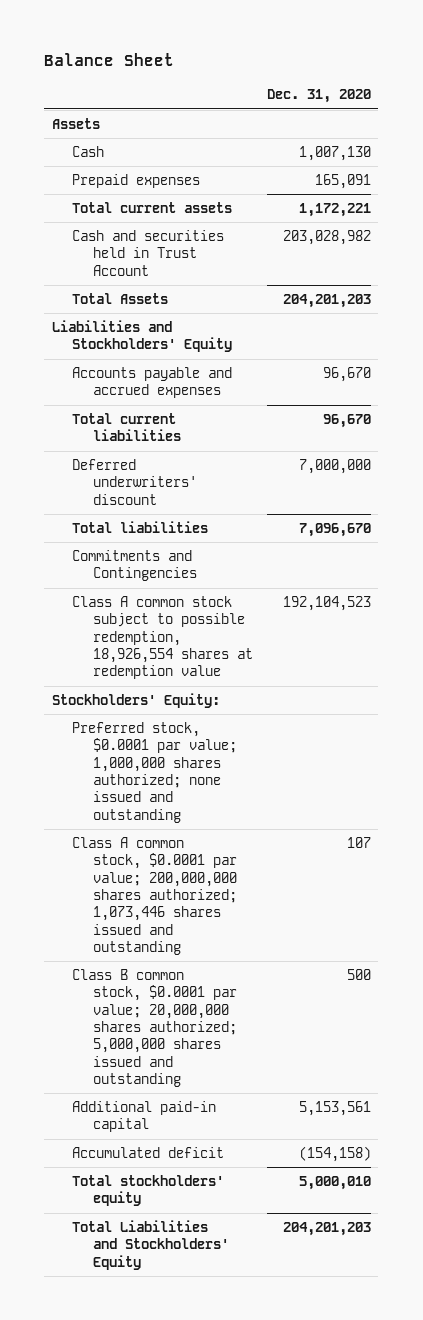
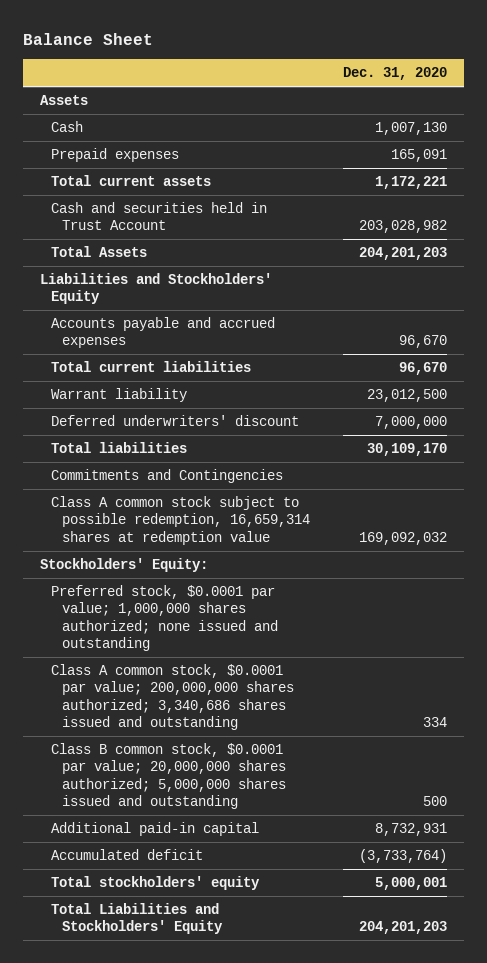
+ Warrant liability | 23,012,500
- Total liabilities | 7,096,670
+ Total liabilities | 30,109,170
- Class A common stock subject to possible redemption, 18,926,554 shares at redemption value | 192,104,523
+ Class A common stock subject to possible redemption, 16,659,314 shares at redemption value | 169,092,032
- Class A common stock, $0.0001 par value; 200,000,000 shares authorized; 1,073,446 shares issued and outstanding | 107
+ Class A common stock, $0.0001 par value; 200,000,000 shares authorized; 3,340,686 shares issued and outstanding | 334
- Additional paid-in capital | 5,153,561
- Accumulated deficit | (154,158)
- Total stockholders' equity | 5,000,010
+ Additional paid-in capital | 8,732,931
+ Accumulated deficit | (3,733,764)
+ Total stockholders' equity | 5,000,001

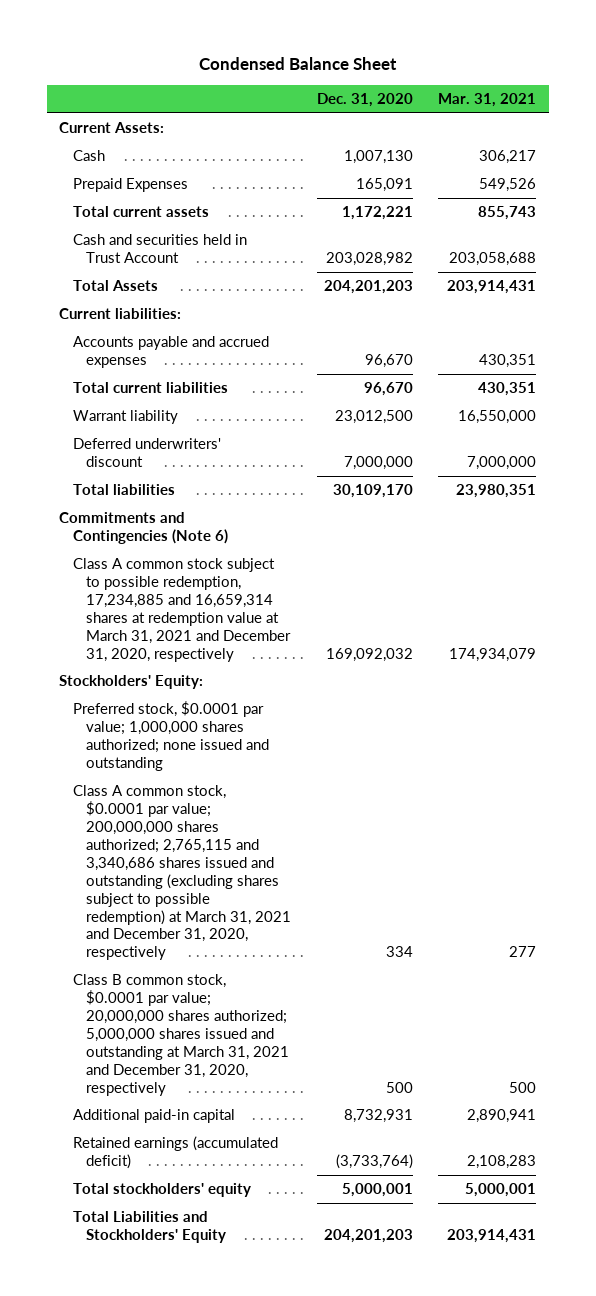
- Balance Sheet
+ Condensed Balance Sheet
- | Dec. 31, 2020
+ | Dec. 31, 2020 | Mar. 31, 2021
- Assets
+ Current Assets:
- Prepaid expenses | 165,091
+ Prepaid Expenses | 165,091 | 549,526
- Liabilities and Stockholders' Equity
+ Current liabilities:
- Commitments and Contingencies
- Class A common stock subject to possible redemption, 16,659,314 shares at redemption value | 169,092,032
+ Commitments and Contingencies (Note 6)
+ Class A common stock subject to possible redemption, 17,234,885 and 16,659,314 shares at redemption value at March 31, 2021 and December 31, 2020, respectively | 169,092,032 | 174,934,079
- Class A common stock, $0.0001 par value; 200,000,000 shares authorized; 3,340,686 shares issued and outstanding | 334
- Class B common stock, $0.0001 par value; 20,000,000 shares authorized; 5,000,000 shares issued and outstanding | 500
+ Class A common stock, $0.0001 par value; 200,000,000 shares authorized; 2,765,115 and 3,340,686 shares issued and outstanding (excluding shares subject to possible redemption) at March 31, 2021 and December 31, 2020, respectively | 334 | 277
+ Class B common stock, $0.0001 par value; 20,000,000 shares authorized; 5,000,000 shares issued and outstanding at March 31, 2021 and December 31, 2020, respectively | 500 | 500
- Accumulated deficit | (3,733,764)
+ Retained earnings (accumulated deficit) | (3,733,764) | 2,108,283

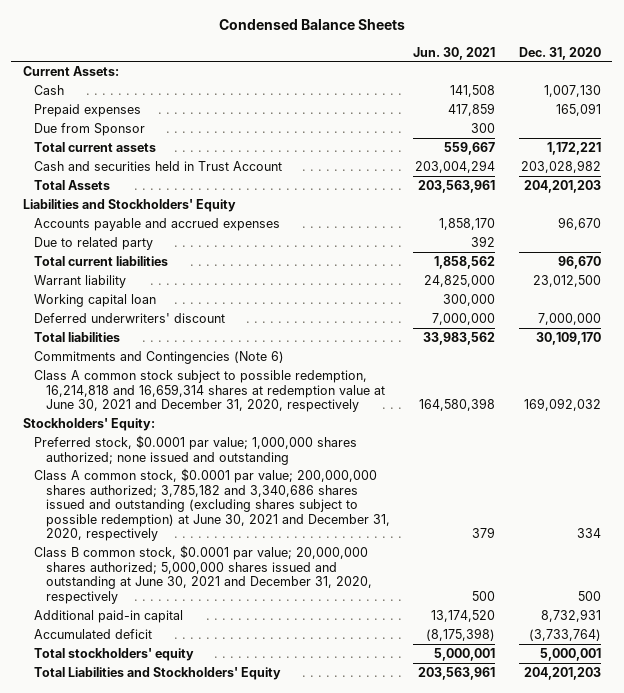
- Condensed Balance Sheet
+ Condensed Balance Sheets
- | Dec. 31, 2020 | Mar. 31, 2021
+ | Jun. 30, 2021 | Dec. 31, 2020
- Prepaid Expenses | 165,091 | 549,526
+ Prepaid expenses | 417,859 | 165,091
+ Due from Sponsor | 300 |
- Current liabilities:
+ Liabilities and Stockholders' Equity
+ Due to related party | 392 |
+ Working capital loan | 300,000 |
- Class A common stock subject to possible redemption, 17,234,885 and 16,659,314 shares at redemption value at March 31, 2021 and December 31, 2020, respectively | 169,092,032 | 174,934,079
+ Class A common stock subject to possible redemption, 16,214,818 and 16,659,314 shares at redemption value at June 30, 2021 and December 31, 2020, respectively | 164,580,398 | 169,092,032
- Class A common stock, $0.0001 par value; 200,000,000 shares authorized; 2,765,115 and 3,340,686 shares issued and outstanding (excluding shares subject to possible redemption) at March 31, 2021 and December 31, 2020, respectively | 334 | 277
- Class B common stock, $0.0001 par value; 20,000,000 shares authorized; 5,000,000 shares issued and outstanding at March 31, 2021 and December 31, 2020, respectively | 500 | 500
+ Class A common stock, $0.0001 par value; 200,000,000 shares authorized; 3,785,182 and 3,340,686 shares issued and outstanding (excluding shares subject to possible redemption) at June 30, 2021 and December 31, 2020, respectively | 379 | 334
+ Class B common stock, $0.0001 par value; 20,000,000 shares authorized; 5,000,000 shares issued and outstanding at June 30, 2021 and December 31, 2020, respectively | 500 | 500
- Retained earnings (accumulated deficit) | (3,733,764) | 2,108,283
+ Accumulated deficit | (8,175,398) | (3,733,764)

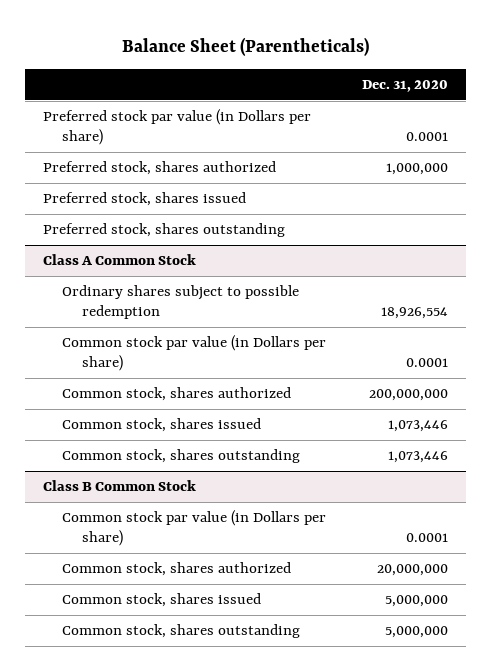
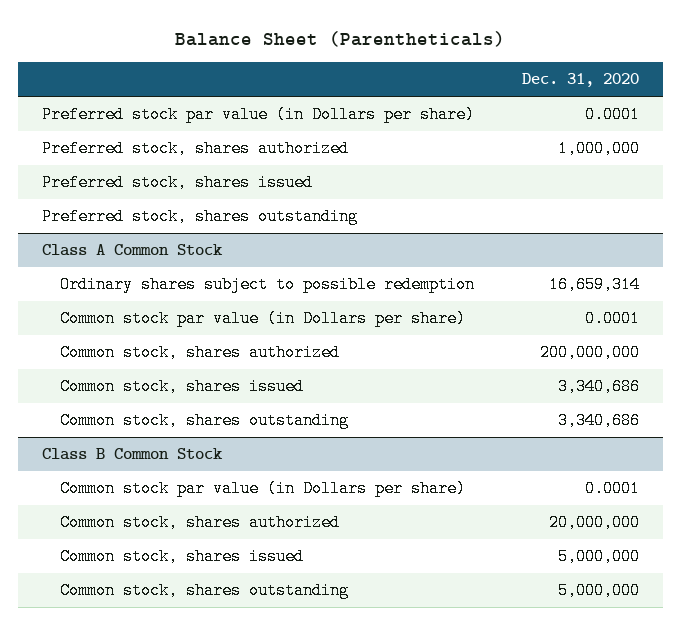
@ Class A Common Stock
- Ordinary shares subject to possible redemption | 18,926,554
+ Ordinary shares subject to possible redemption | 16,659,314
- Common stock, shares issued | 1,073,446
- Common stock, shares outstanding | 1,073,446
+ Common stock, shares issued | 3,340,686
+ Common stock, shares outstanding | 3,340,686

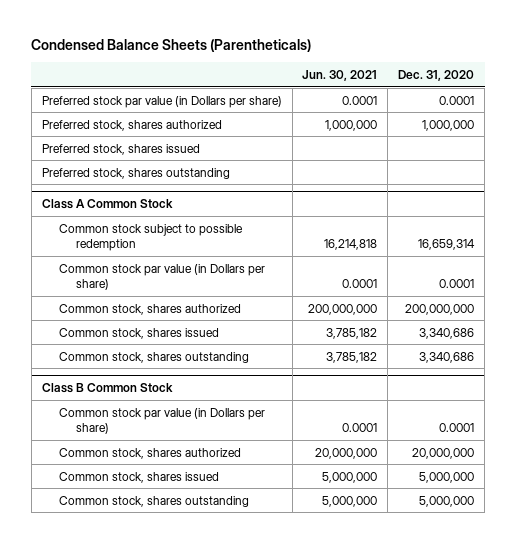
- Balance Sheet (Parentheticals)
+ Condensed Balance Sheets (Parentheticals)
- | Dec. 31, 2020
+ | Jun. 30, 2021 | Dec. 31, 2020
@ Class A Common Stock
- Ordinary shares subject to possible redemption | 16,659,314
+ Common stock subject to possible redemption | 16,214,818 | 16,659,314

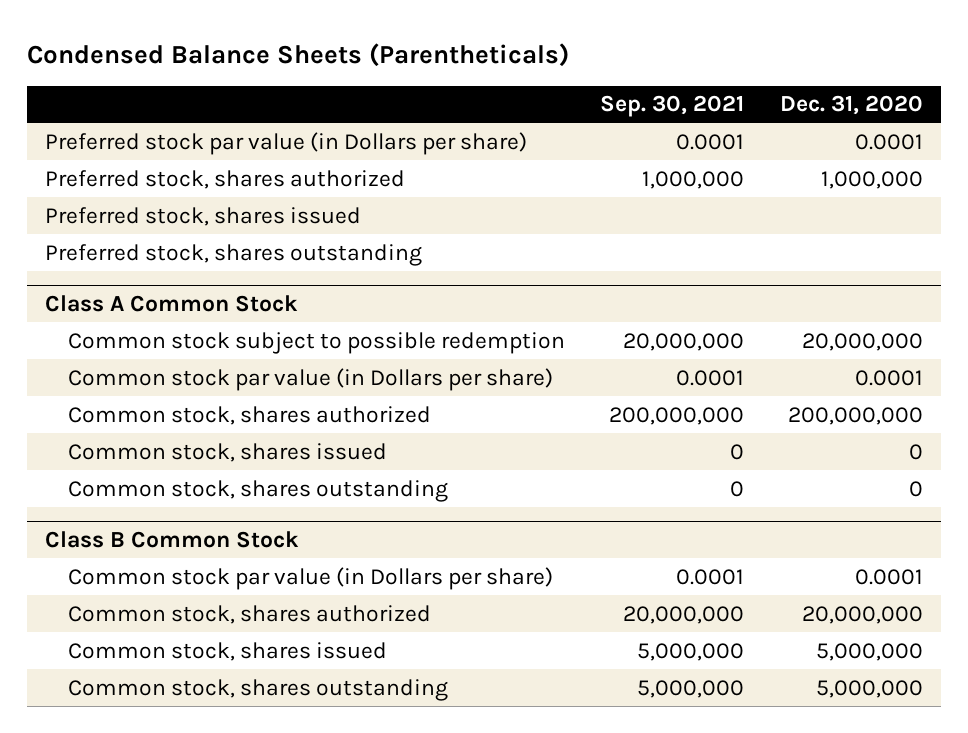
- | Jun. 30, 2021 | Dec. 31, 2020
+ | Sep. 30, 2021 | Dec. 31, 2020
@ Class A Common Stock
- Common stock subject to possible redemption | 16,214,818 | 16,659,314
+ Common stock subject to possible redemption | 20,000,000 | 20,000,000
- Common stock, shares issued | 3,785,182 | 3,340,686
- Common stock, shares outstanding | 3,785,182 | 3,340,686
+ Common stock, shares issued | 0 | 0
+ Common stock, shares outstanding | 0 | 0

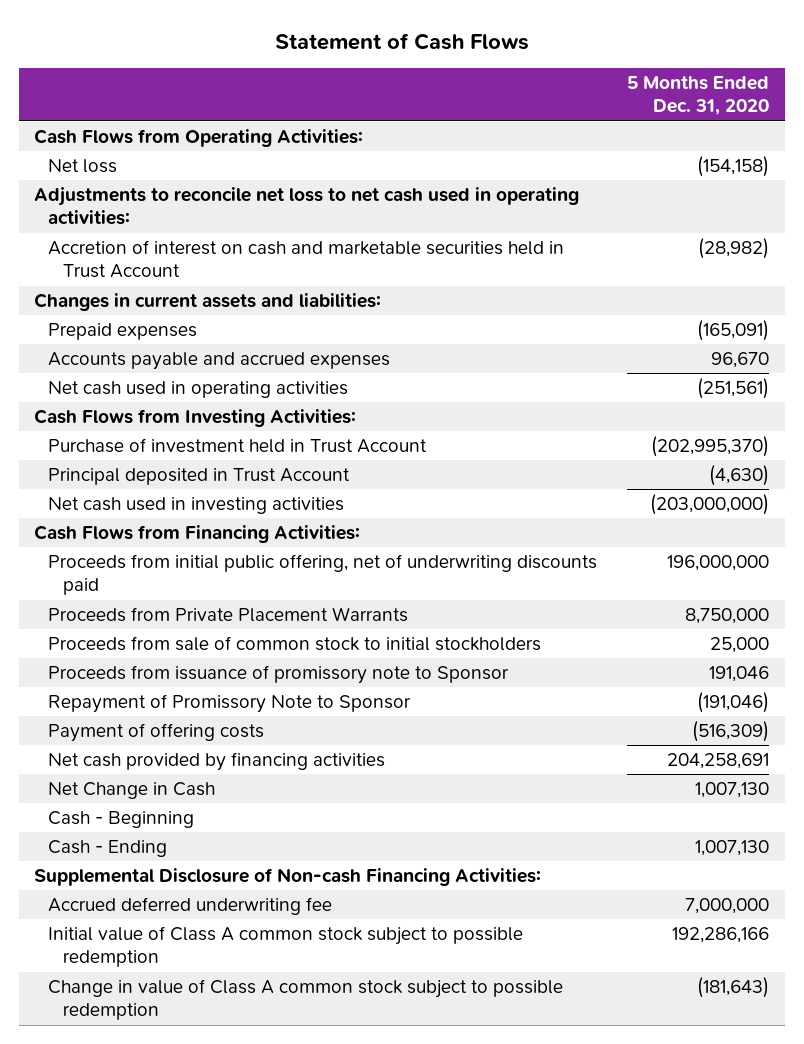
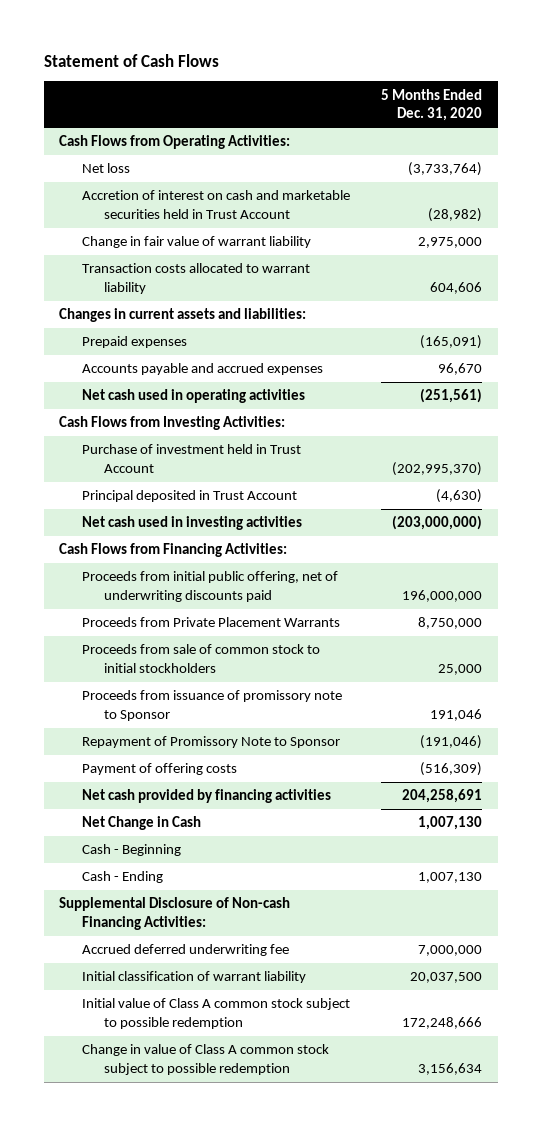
- Net loss | (154,158)
- Adjustments to reconcile net loss to net cash used in operating activities:
+ Net loss | (3,733,764)
+ Change in fair value of warrant liability | 2,975,000
+ Transaction costs allocated to warrant liability | 604,606
- Initial value of Class A common stock subject to possible redemption | 192,286,166
- Change in value of Class A common stock subject to possible redemption | (181,643)
+ Initial classification of warrant liability | 20,037,500
+ Initial value of Class A common stock subject to possible redemption | 172,248,666
+ Change in value of Class A common stock subject to possible redemption | 3,156,634

